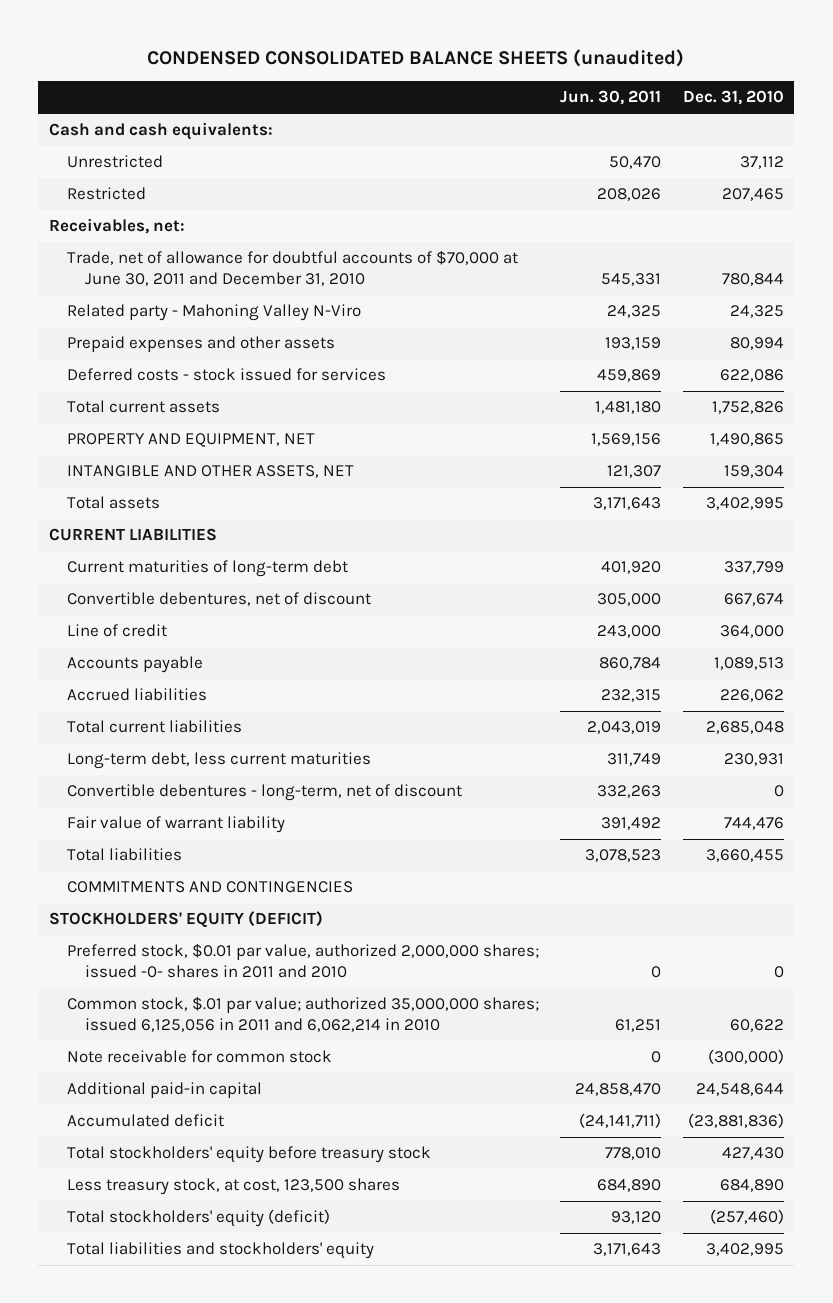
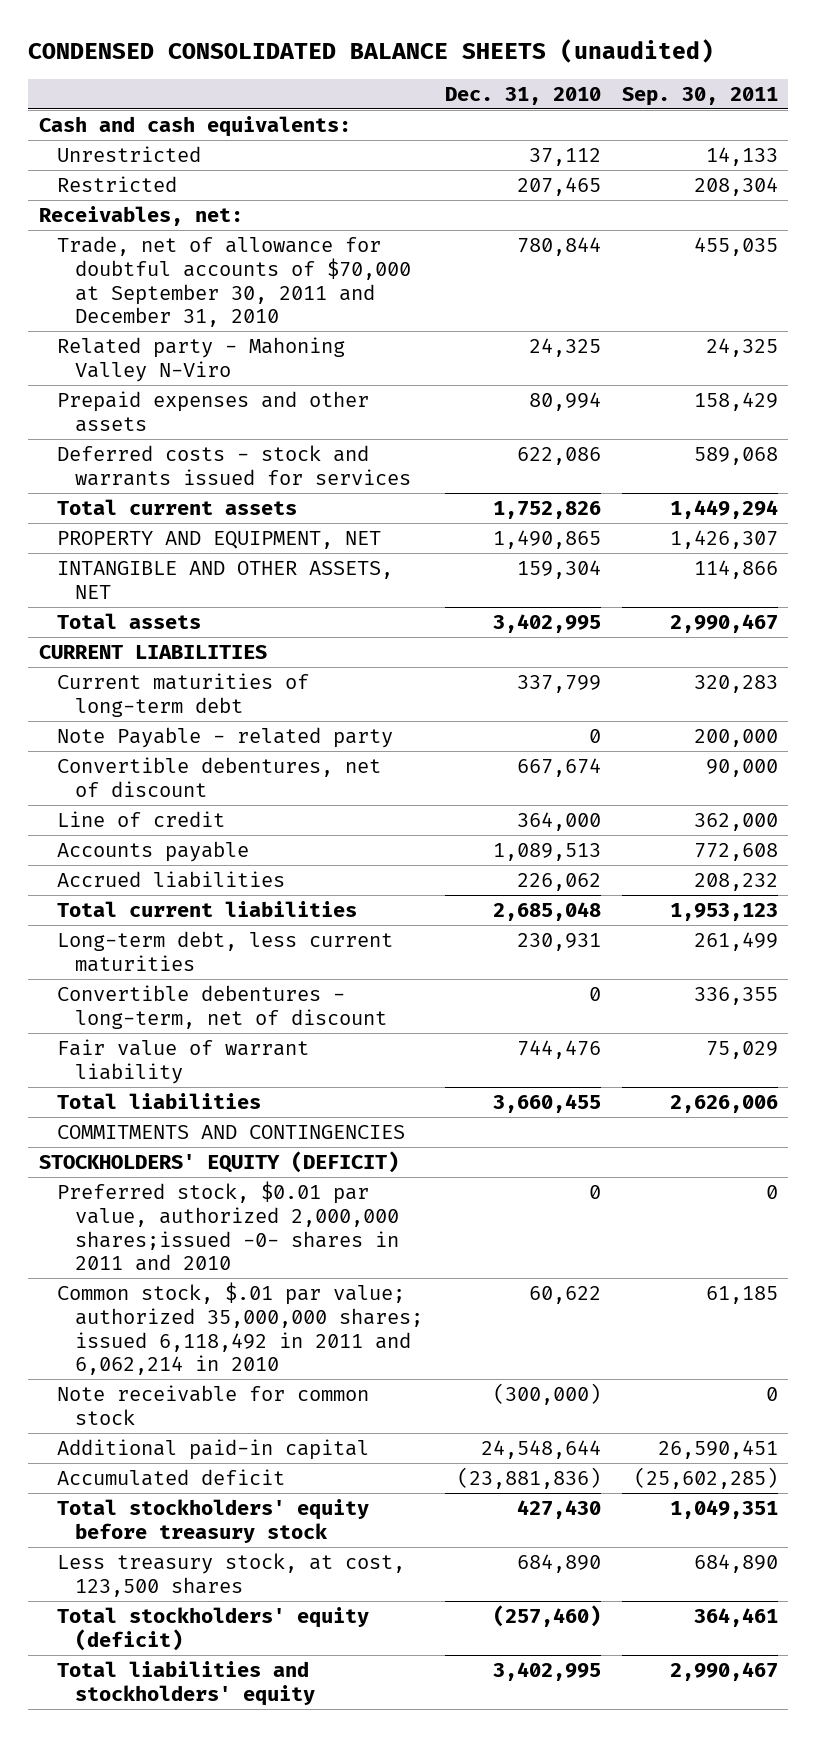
- | Jun. 30, 2011 | Dec. 31, 2010
+ | Dec. 31, 2010 | Sep. 30, 2011
- Trade, net of allowance for doubtful accounts of $70,000 at June 30, 2011 and December 31, 2010 | 545,331 | 780,844
+ Trade, net of allowance for doubtful accounts of $70,000 at September 30, 2011 and December 31, 2010 | 780,844 | 455,035
- Deferred costs - stock issued for services | 459,869 | 622,086
+ Deferred costs - stock and warrants issued for services | 622,086 | 589,068
+ Note Payable - related party | 0 | 200,000
- Preferred stock, $0.01 par value, authorized 2,000,000 shares; issued -0- shares in 2011 and 2010 | 0 | 0
- Common stock, $.01 par value; authorized 35,000,000 shares; issued 6,125,056 in 2011 and 6,062,214 in 2010 | 61,251 | 60,622
+ Preferred stock, $0.01 par value, authorized 2,000,000 shares;issued -0- shares in 2011 and 2010 | 0 | 0
+ Common stock, $.01 par value; authorized 35,000,000 shares; issued 6,118,492 in 2011 and 6,062,214 in 2010 | 60,622 | 61,185

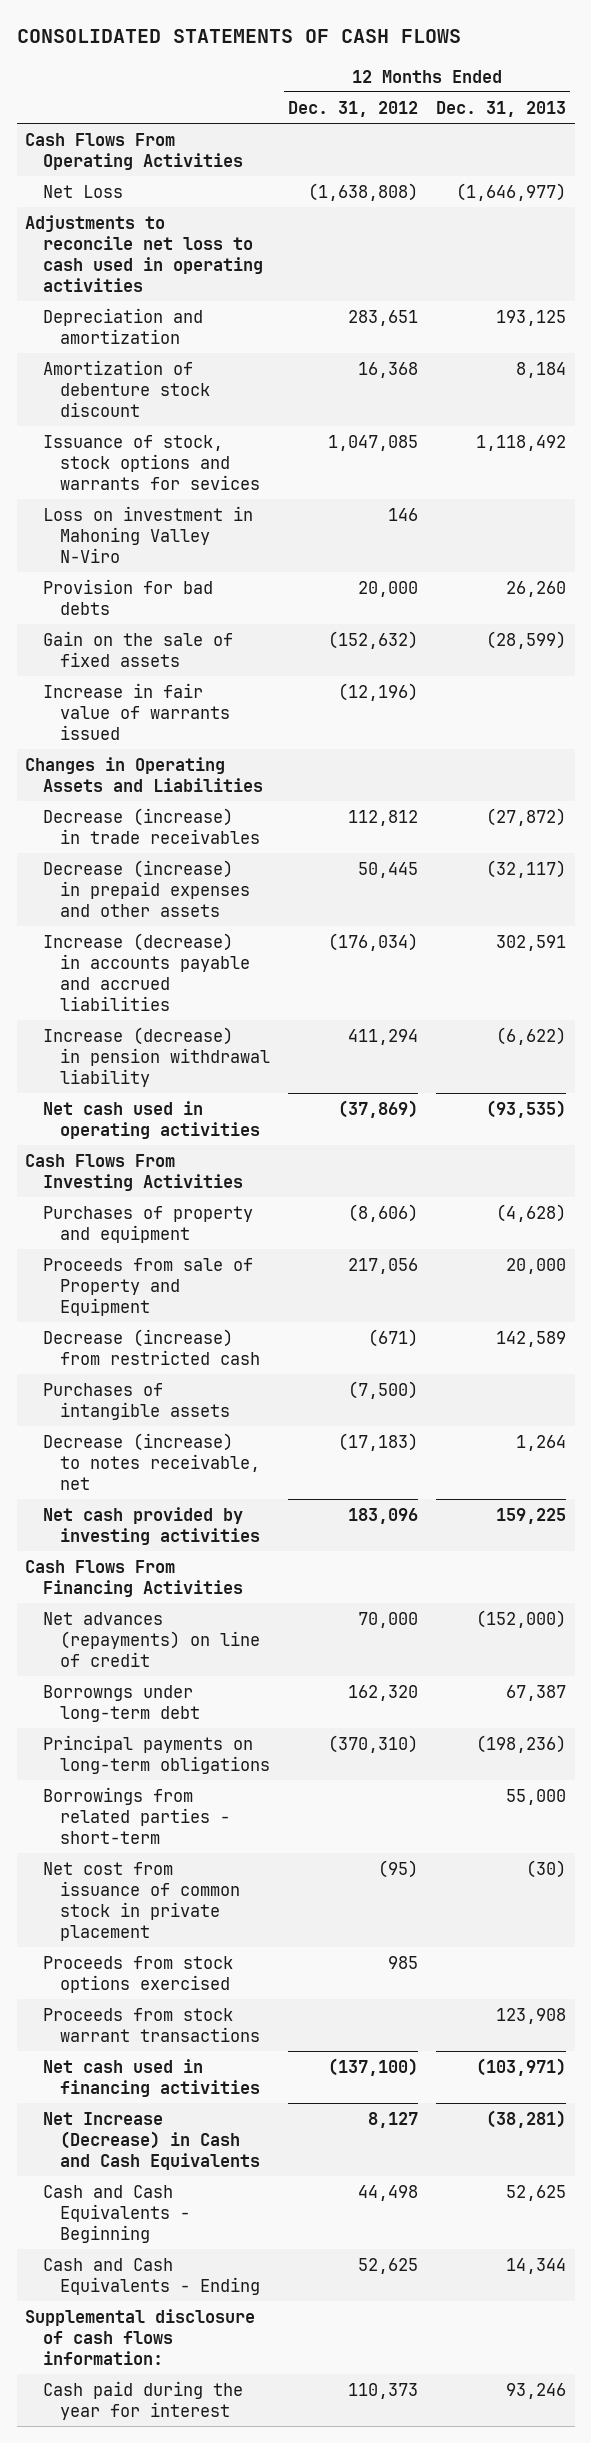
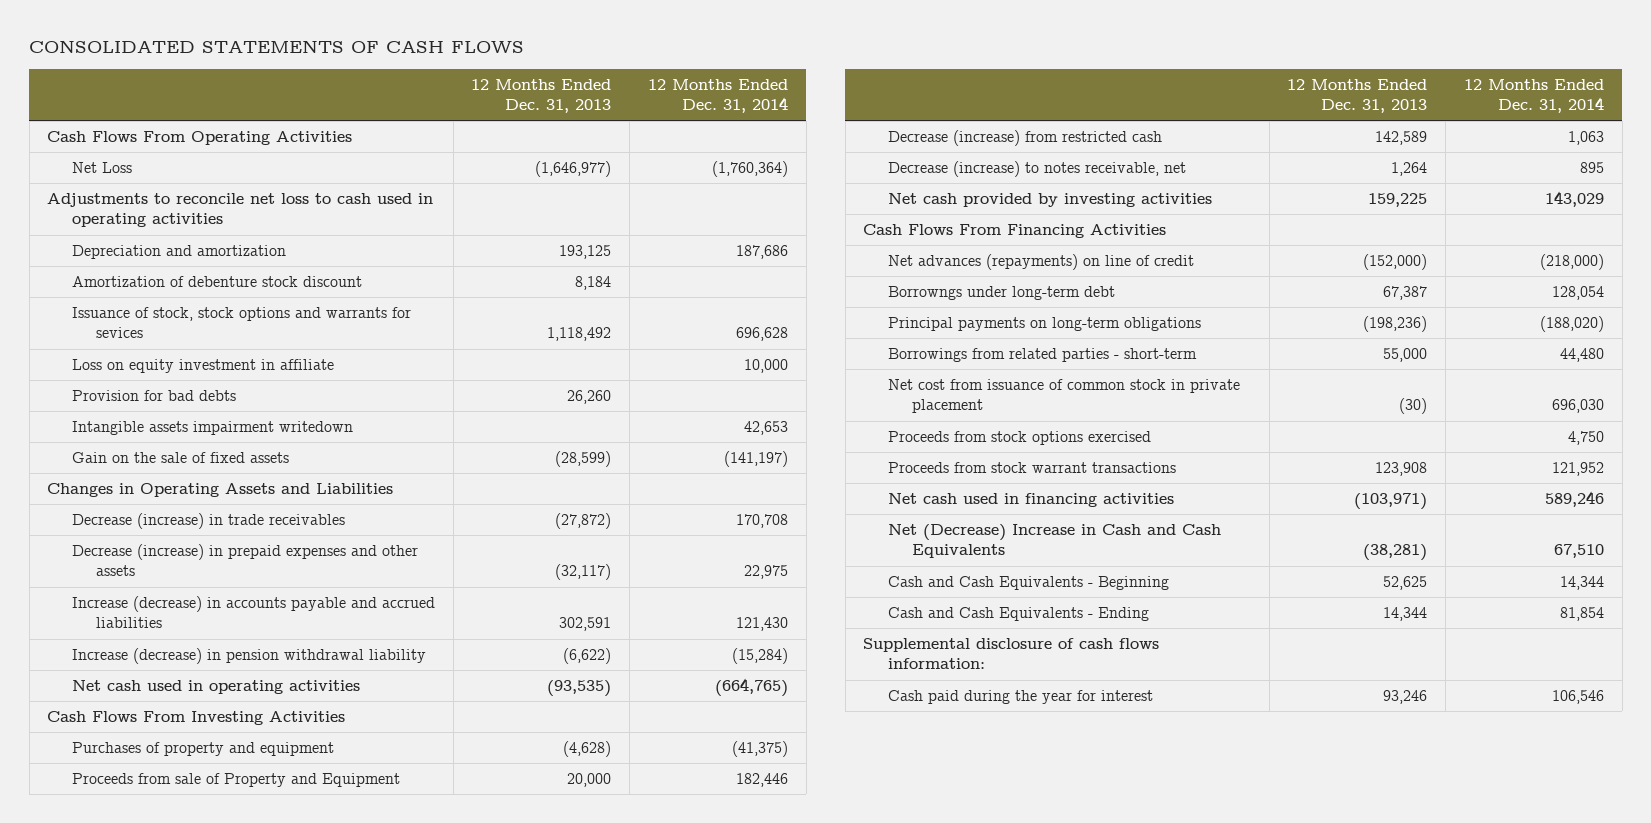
- | 12 Months Ended Dec. 31, 2012 | 12 Months Ended Dec. 31, 2013
+ | 12 Months Ended Dec. 31, 2013 | 12 Months Ended Dec. 31, 2014
- Loss on investment in Mahoning Valley N-Viro | 146 |
+ Loss on equity investment in affiliate | | 10,000
+ Intangible assets impairment writedown | | 42,653
- Increase in fair value of warrants issued | (12,196) |
- Purchases of intangible assets | (7,500) |
- Net Increase (Decrease) in Cash and Cash Equivalents | 8,127 | (38,281)
+ Net (Decrease) Increase in Cash and Cash Equivalents | (38,281) | 67,510

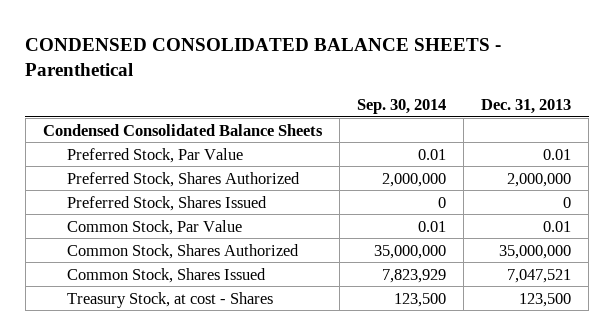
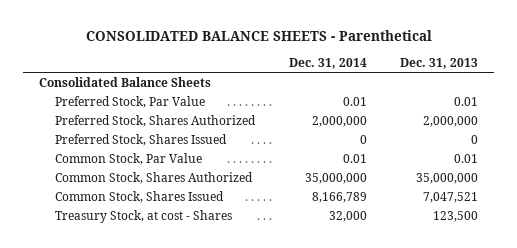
- CONDENSED CONSOLIDATED BALANCE SHEETS - Parenthetical
+ CONSOLIDATED BALANCE SHEETS - Parenthetical
- | Sep. 30, 2014 | Dec. 31, 2013
+ | Dec. 31, 2014 | Dec. 31, 2013
- Condensed Consolidated Balance Sheets
+ Consolidated Balance Sheets

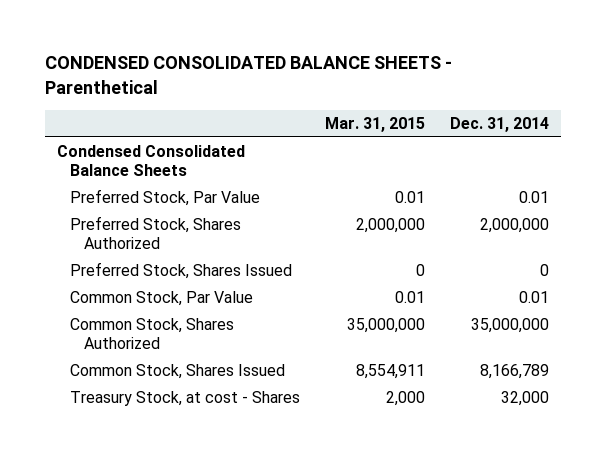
- CONSOLIDATED BALANCE SHEETS - Parenthetical
+ CONDENSED CONSOLIDATED BALANCE SHEETS - Parenthetical
- | Dec. 31, 2014 | Dec. 31, 2013
+ | Mar. 31, 2015 | Dec. 31, 2014
- Consolidated Balance Sheets
+ Condensed Consolidated Balance Sheets

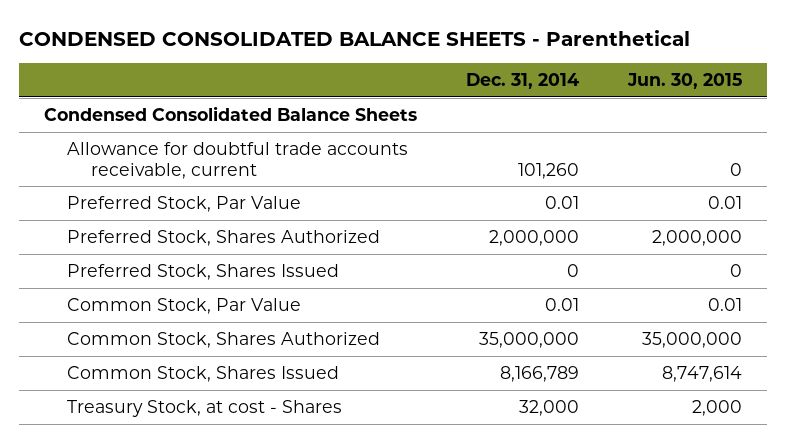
- | Mar. 31, 2015 | Dec. 31, 2014
+ | Dec. 31, 2014 | Jun. 30, 2015
+ Allowance for doubtful trade accounts receivable, current | 101,260 | 0

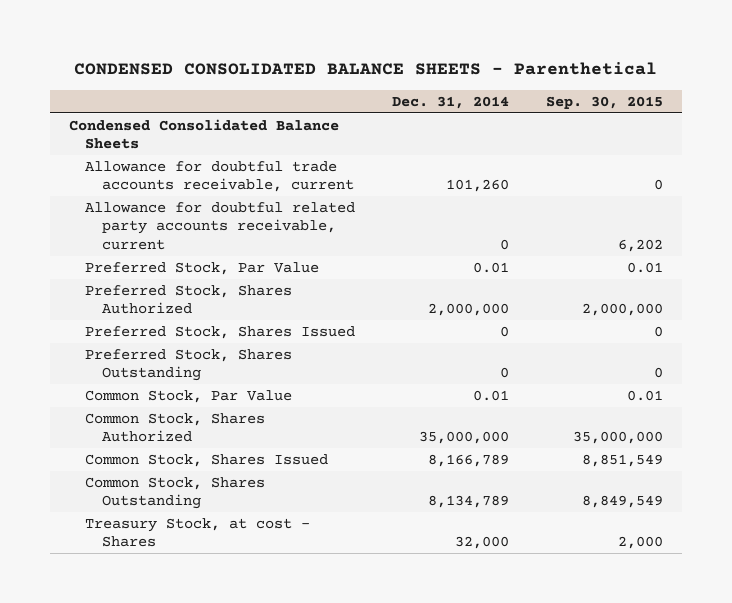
- | Dec. 31, 2014 | Jun. 30, 2015
+ | Dec. 31, 2014 | Sep. 30, 2015
+ Allowance for doubtful related party accounts receivable, current | 0 | 6,202
+ Preferred Stock, Shares Outstanding | 0 | 0
+ Common Stock, Shares Outstanding | 8,134,789 | 8,849,549

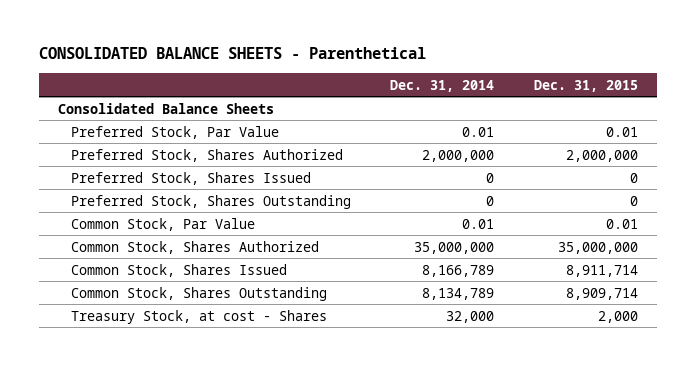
- CONDENSED CONSOLIDATED BALANCE SHEETS - Parenthetical
+ CONSOLIDATED BALANCE SHEETS - Parenthetical
- | Dec. 31, 2014 | Sep. 30, 2015
+ | Dec. 31, 2014 | Dec. 31, 2015
- Condensed Consolidated Balance Sheets
- Allowance for doubtful trade accounts receivable, current | 101,260 | 0
- Allowance for doubtful related party accounts receivable, current | 0 | 6,202
+ Consolidated Balance Sheets

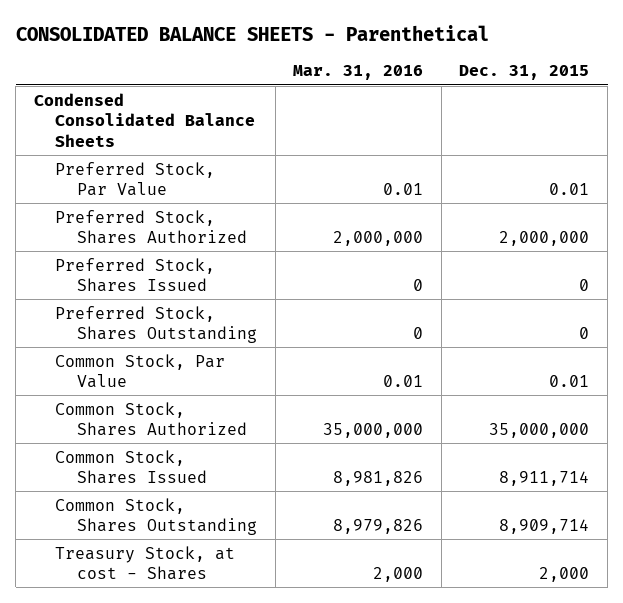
- | Dec. 31, 2014 | Dec. 31, 2015
+ | Mar. 31, 2016 | Dec. 31, 2015
- Consolidated Balance Sheets
+ Condensed Consolidated Balance Sheets

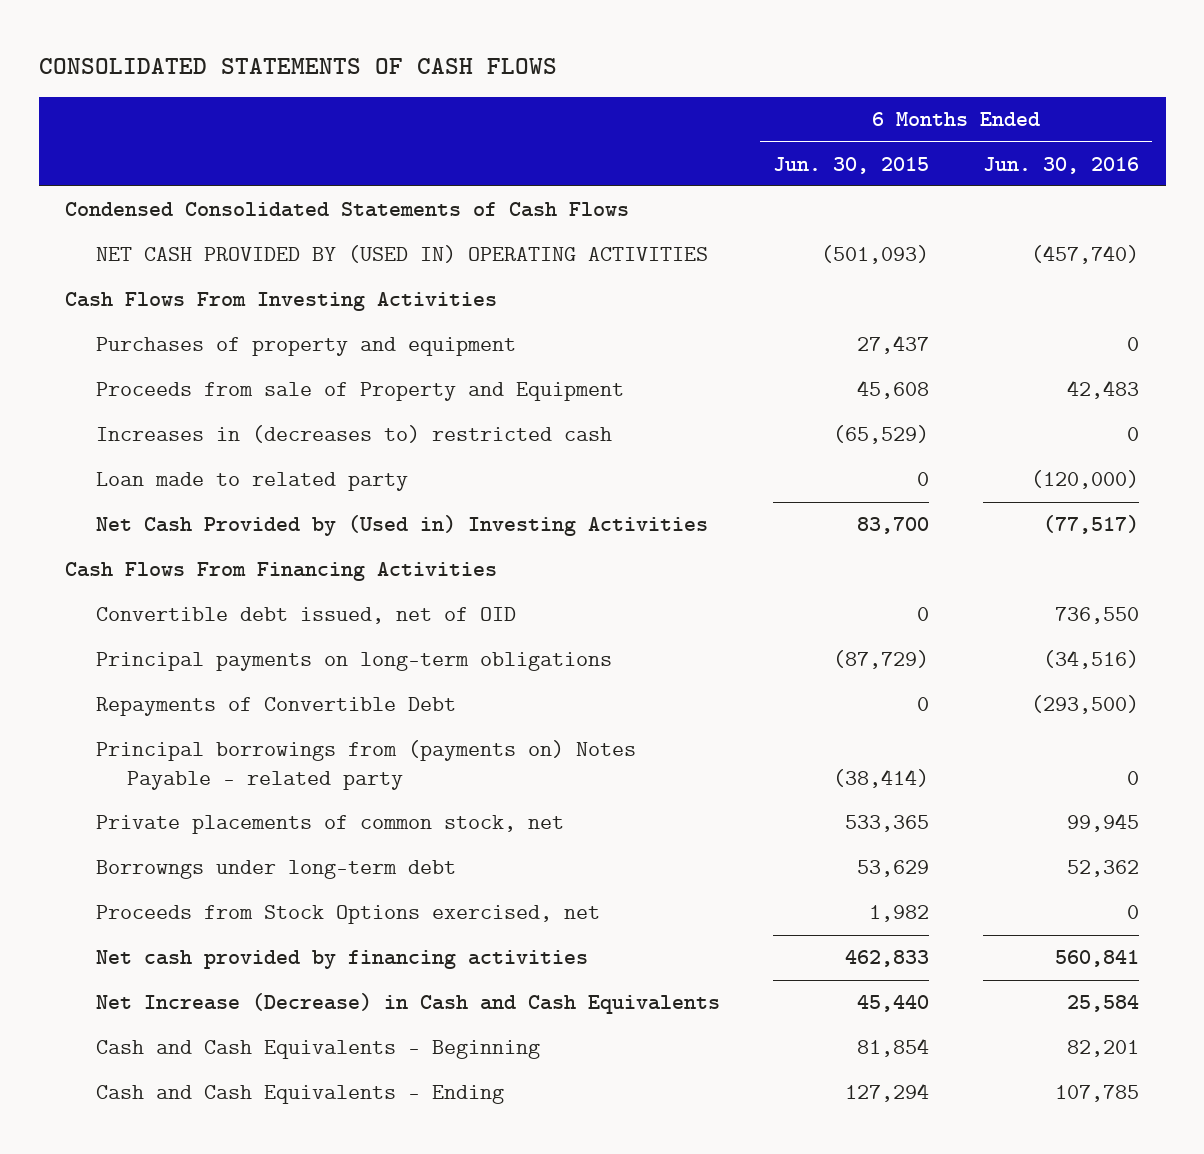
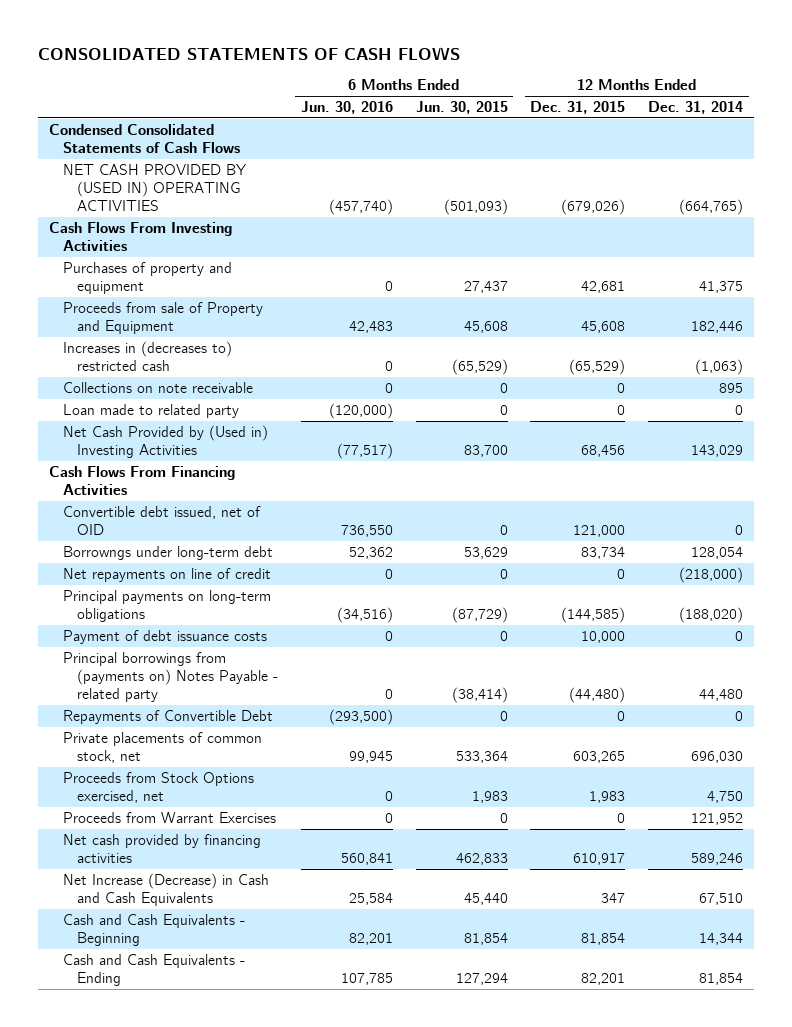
- | 6 Months Ended Jun. 30, 2015 | 6 Months Ended Jun. 30, 2016
+ | 6 Months Ended Jun. 30, 2016 | 6 Months Ended Jun. 30, 2015 | 12 Months Ended Dec. 31, 2015 | 12 Months Ended Dec. 31, 2014
+ Collections on note receivable | 0 | 0 | 0 | 895
moved up: Borrowngs under long-term debt | 52,362 | 53,629 | 83,734 | 128,054
+ Net repayments on line of credit | 0 | 0 | 0 | (218,000)
+ Payment of debt issuance costs | 0 | 0 | 10,000 | 0
- Private placements of common stock, net | 533,365 | 99,945
- Proceeds from Stock Options exercised, net | 1,982 | 0
moved down: Repayments of Convertible Debt | (293,500) | 0 | 0 | 0
+ Private placements of common stock, net | 99,945 | 533,364 | 603,265 | 696,030
+ Proceeds from Stock Options exercised, net | 0 | 1,983 | 1,983 | 4,750
+ Proceeds from Warrant Exercises | 0 | 0 | 0 | 121,952

